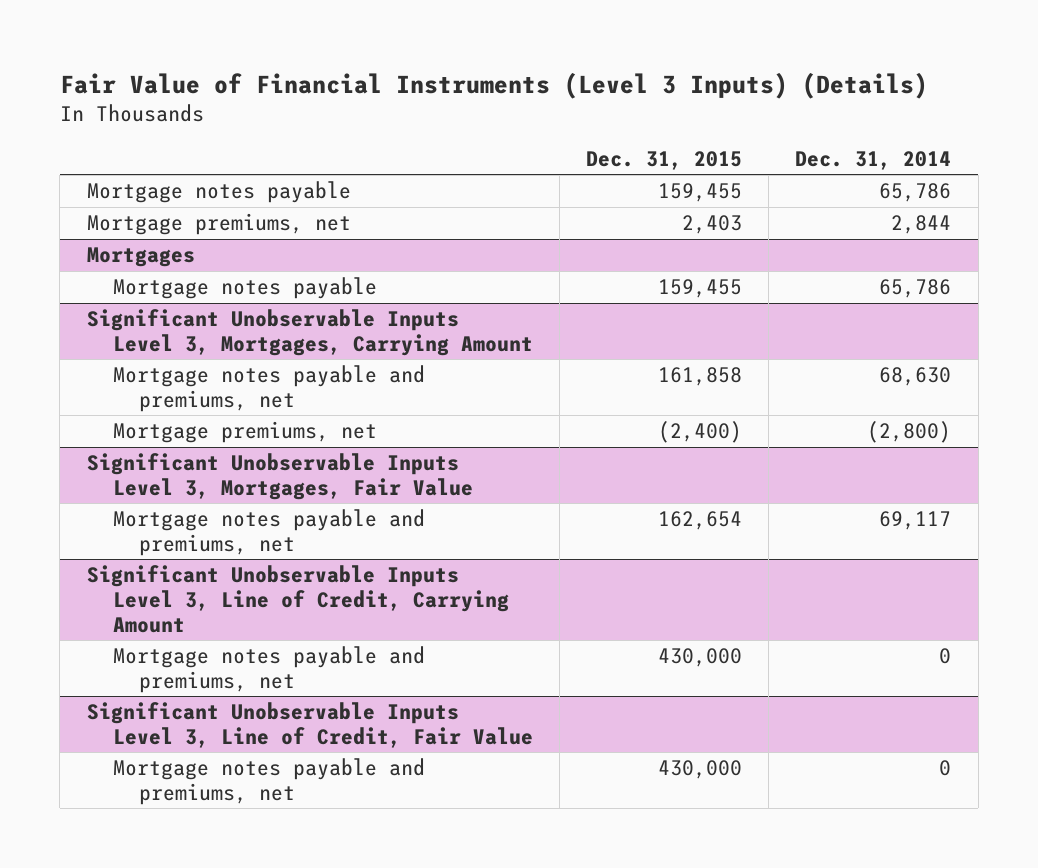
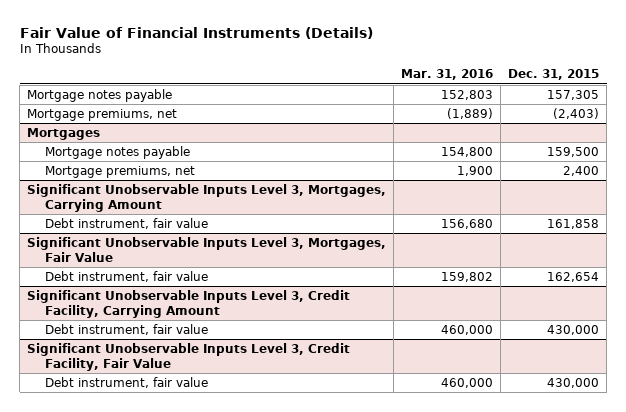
- Fair Value of Financial Instruments (Level 3 Inputs) (Details)
+ Fair Value of Financial Instruments (Details)
- | Dec. 31, 2015 | Dec. 31, 2014
+ | Mar. 31, 2016 | Dec. 31, 2015
- Mortgage notes payable | 159,455 | 65,786
- Mortgage premiums, net | 2,403 | 2,844
+ Mortgage notes payable | 152,803 | 157,305
+ Mortgage premiums, net | (1,889) | (2,403)
@ Mortgages
- Mortgage notes payable | 159,455 | 65,786
+ Mortgage notes payable | 154,800 | 159,500
+ Mortgage premiums, net | 1,900 | 2,400
@ Significant Unobservable Inputs Level 3, Mortgages, Carrying Amount
- Mortgage notes payable and premiums, net | 161,858 | 68,630
- Mortgage premiums, net | (2,400) | (2,800)
+ Debt instrument, fair value | 156,680 | 161,858
@ Significant Unobservable Inputs Level 3, Mortgages, Fair Value
- Mortgage notes payable and premiums, net | 162,654 | 69,117
- Significant Unobservable Inputs Level 3, Line of Credit, Carrying Amount
- Mortgage notes payable and premiums, net | 430,000 | 0
- Significant Unobservable Inputs Level 3, Line of Credit, Fair Value
- Mortgage notes payable and premiums, net | 430,000 | 0
@ Significant Unobservable Inputs Level 3, Mortgages, Fair Value
+ Debt instrument, fair value | 159,802 | 162,654
+ Significant Unobservable Inputs Level 3, Credit Facility, Carrying Amount
+ Debt instrument, fair value | 460,000 | 430,000
+ Significant Unobservable Inputs Level 3, Credit Facility, Fair Value
+ Debt instrument, fair value | 460,000 | 430,000

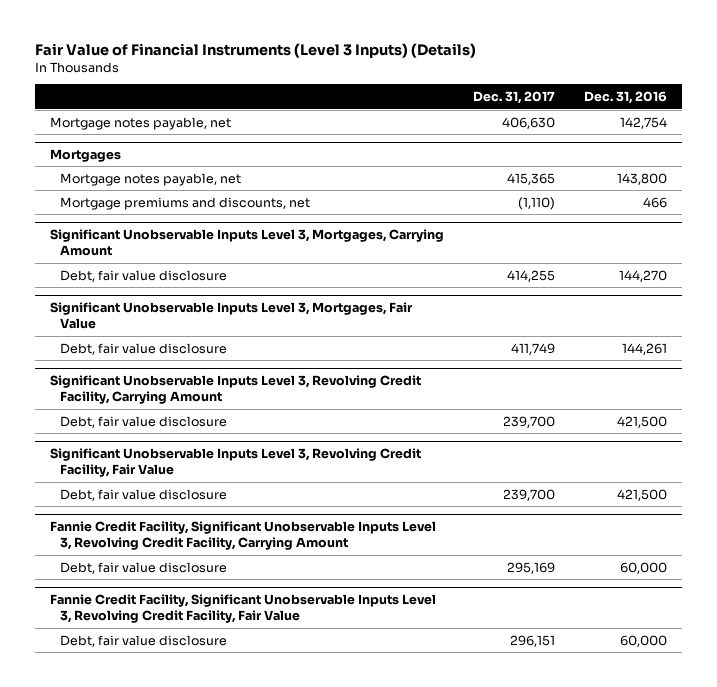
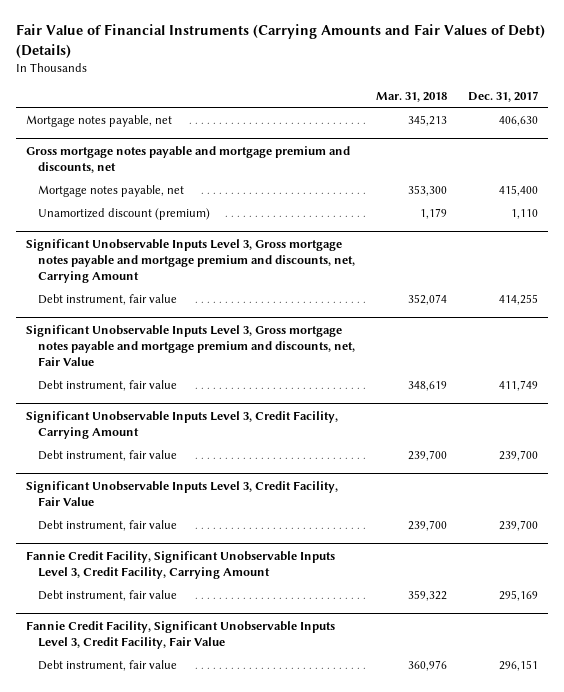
- Fair Value of Financial Instruments (Level 3 Inputs) (Details)
+ Fair Value of Financial Instruments (Carrying Amounts and Fair Values of Debt) (Details)
- | Dec. 31, 2017 | Dec. 31, 2016
+ | Mar. 31, 2018 | Dec. 31, 2017
- Mortgages
- Mortgage notes payable, net | 415,365 | 143,800
- Mortgage premiums and discounts, net | (1,110) | 466
- Significant Unobservable Inputs Level 3, Mortgages, Carrying Amount
- Debt, fair value disclosure | 414,255 | 144,270
- Significant Unobservable Inputs Level 3, Mortgages, Fair Value
- Debt, fair value disclosure | 411,749 | 144,261
- Significant Unobservable Inputs Level 3, Revolving Credit Facility, Carrying Amount
- Debt, fair value disclosure | 239,700 | 421,500
- Significant Unobservable Inputs Level 3, Revolving Credit Facility, Fair Value
- Debt, fair value disclosure | 239,700 | 421,500
- Fannie Credit Facility, Significant Unobservable Inputs Level 3, Revolving Credit Facility, Carrying Amount
- Debt, fair value disclosure | 295,169 | 60,000
- Fannie Credit Facility, Significant Unobservable Inputs Level 3, Revolving Credit Facility, Fair Value
- Debt, fair value disclosure | 296,151 | 60,000
+ Gross mortgage notes payable and mortgage premium and discounts, net
+ Mortgage notes payable, net | 353,300 | 415,400
+ Unamortized discount (premium) | 1,179 | 1,110
+ Significant Unobservable Inputs Level 3, Gross mortgage notes payable and mortgage premium and discounts, net, Carrying Amount
+ Debt instrument, fair value | 352,074 | 414,255
+ Significant Unobservable Inputs Level 3, Gross mortgage notes payable and mortgage premium and discounts, net, Fair Value
+ Debt instrument, fair value | 348,619 | 411,749
+ Significant Unobservable Inputs Level 3, Credit Facility, Carrying Amount
+ Debt instrument, fair value | 239,700 | 239,700
+ Significant Unobservable Inputs Level 3, Credit Facility, Fair Value
+ Debt instrument, fair value | 239,700 | 239,700
+ Fannie Credit Facility, Significant Unobservable Inputs Level 3, Credit Facility, Carrying Amount
+ Debt instrument, fair value | 359,322 | 295,169
+ Fannie Credit Facility, Significant Unobservable Inputs Level 3, Credit Facility, Fair Value
+ Debt instrument, fair value | 360,976 | 296,151

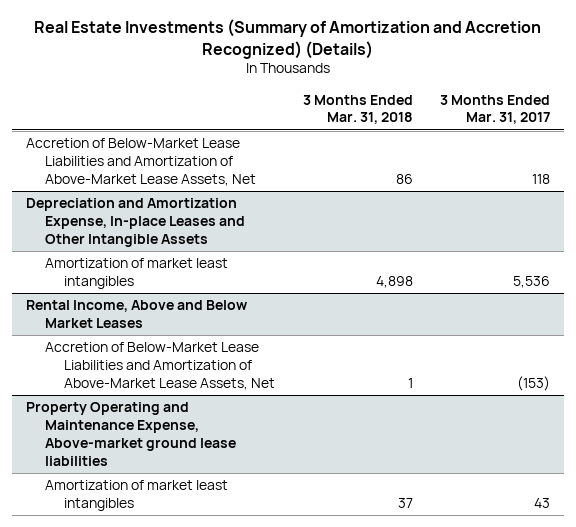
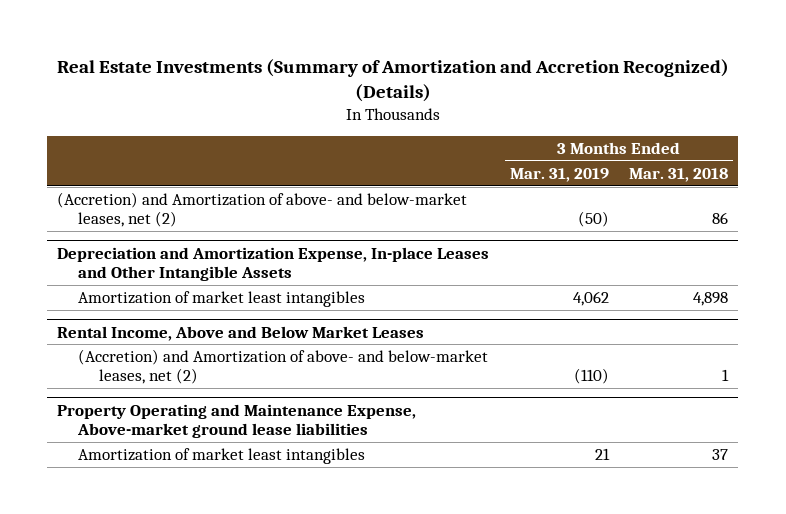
- | 3 Months Ended Mar. 31, 2018 | 3 Months Ended Mar. 31, 2017
+ | 3 Months Ended Mar. 31, 2019 | 3 Months Ended Mar. 31, 2018
- Accretion of Below-Market Lease Liabilities and Amortization of Above-Market Lease Assets, Net | 86 | 118
+ (Accretion) and Amortization of above- and below-market leases, net (2) | (50) | 86
@ Rental Income, Above and Below Market Leases
- Accretion of Below-Market Lease Liabilities and Amortization of Above-Market Lease Assets, Net | 1 | (153)
+ (Accretion) and Amortization of above- and below-market leases, net (2) | (110) | 1

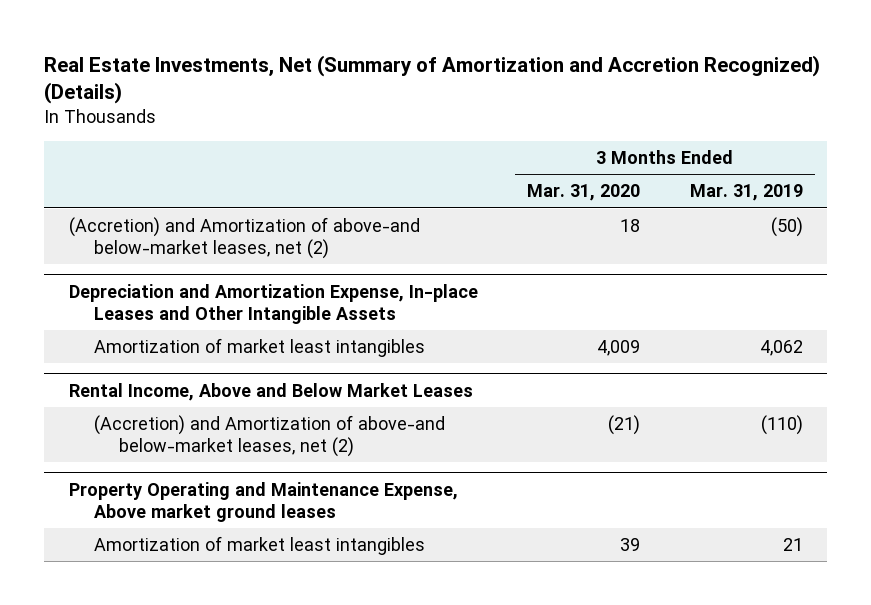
- Real Estate Investments (Summary of Amortization and Accretion Recognized) (Details)
+ Real Estate Investments, Net (Summary of Amortization and Accretion Recognized) (Details)
- | 3 Months Ended Mar. 31, 2019 | 3 Months Ended Mar. 31, 2018
+ | 3 Months Ended Mar. 31, 2020 | 3 Months Ended Mar. 31, 2019
- (Accretion) and Amortization of above- and below-market leases, net (2) | (50) | 86
+ (Accretion) and Amortization of above-and below-market leases, net (2) | 18 | (50)
@ Rental Income, Above and Below Market Leases
- (Accretion) and Amortization of above- and below-market leases, net (2) | (110) | 1
- Property Operating and Maintenance Expense, Above-market ground lease liabilities
@ Rental Income, Above and Below Market Leases
+ (Accretion) and Amortization of above-and below-market leases, net (2) | (21) | (110)
+ Property Operating and Maintenance Expense, Above market ground leases

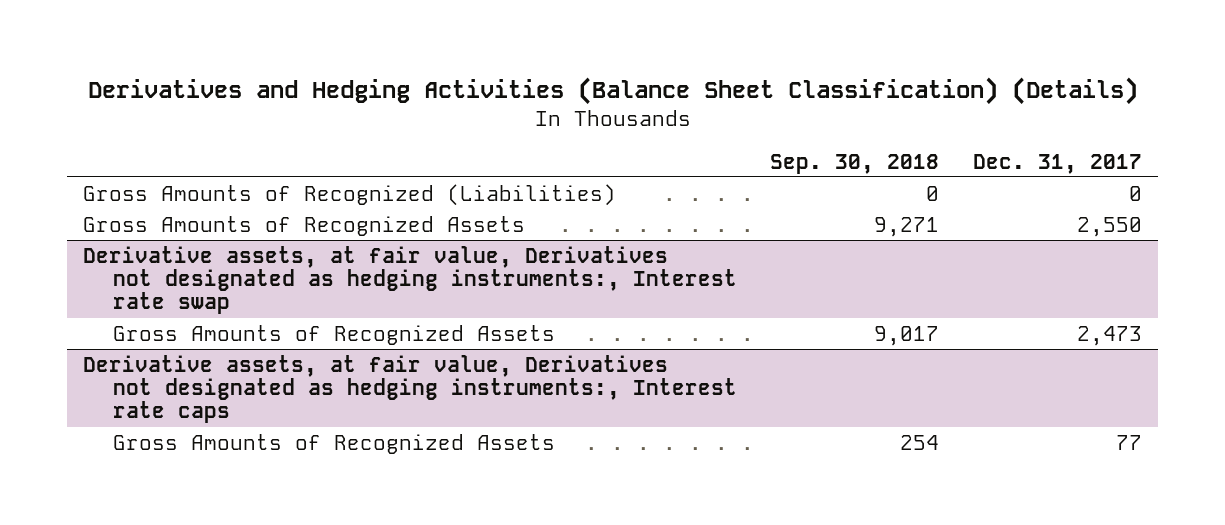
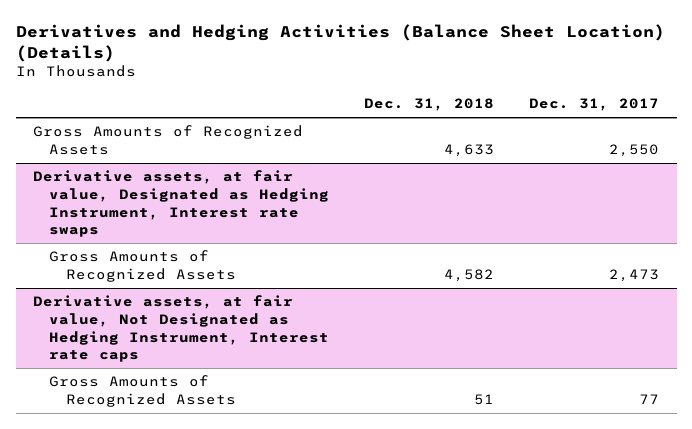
- Derivatives and Hedging Activities (Balance Sheet Classification) (Details)
+ Derivatives and Hedging Activities (Balance Sheet Location) (Details)
- | Sep. 30, 2018 | Dec. 31, 2017
+ | Dec. 31, 2018 | Dec. 31, 2017
- Gross Amounts of Recognized (Liabilities) | 0 | 0
- Derivative assets, at fair value, Derivatives not designated as hedging instruments:, Interest rate swap
+ Derivative assets, at fair value, Designated as Hedging Instrument, Interest rate swaps
- Derivative assets, at fair value, Derivatives not designated as hedging instruments:, Interest rate caps
+ Derivative assets, at fair value, Not Designated as Hedging Instrument, Interest rate caps

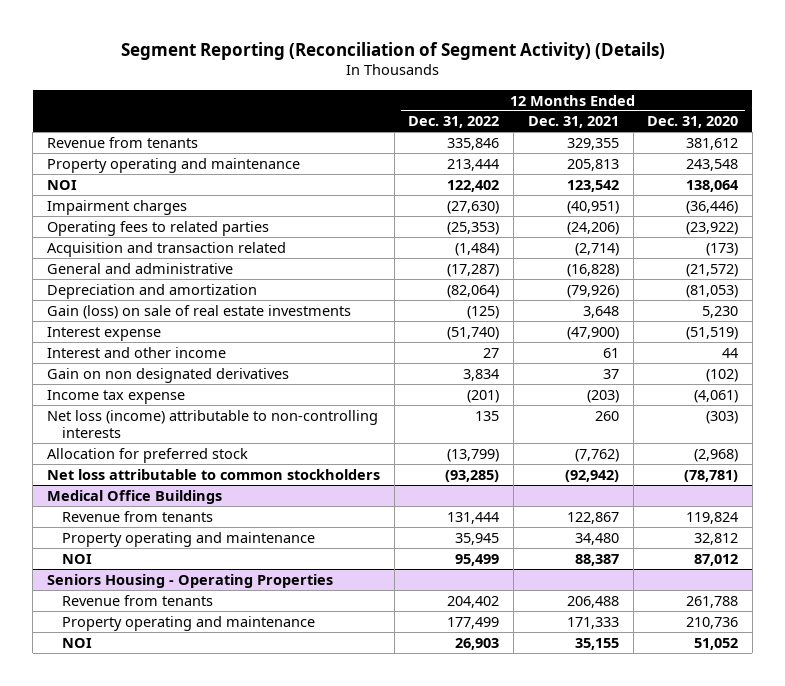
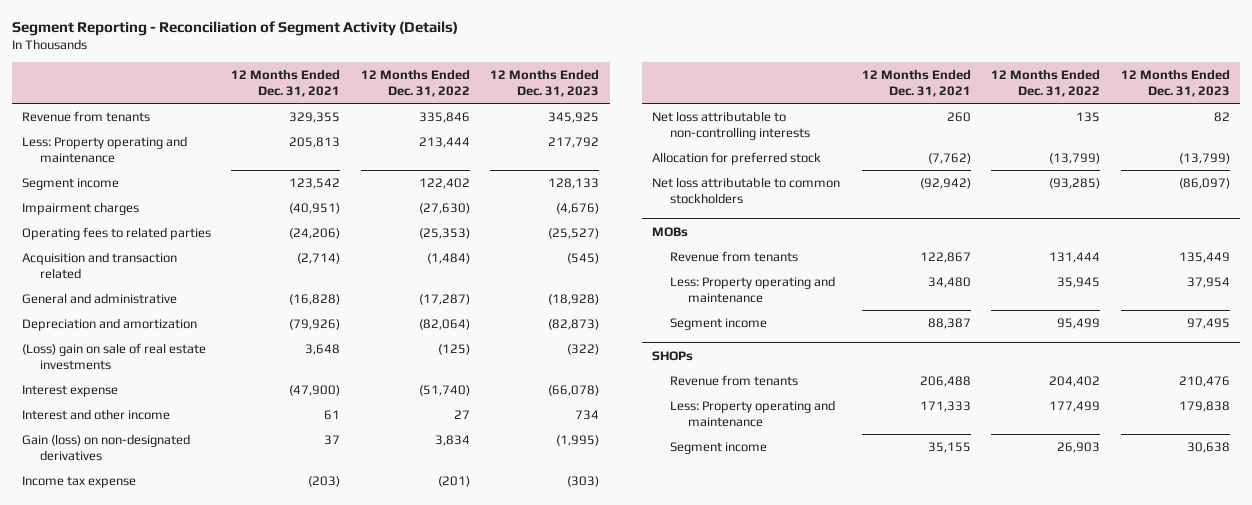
- Segment Reporting (Reconciliation of Segment Activity) (Details)
+ Segment Reporting - Reconciliation of Segment Activity (Details)
- | 12 Months Ended Dec. 31, 2022 | 12 Months Ended Dec. 31, 2021 | 12 Months Ended Dec. 31, 2020
+ | 12 Months Ended Dec. 31, 2021 | 12 Months Ended Dec. 31, 2022 | 12 Months Ended Dec. 31, 2023
- Property operating and maintenance | 213,444 | 205,813 | 243,548
- NOI | 122,402 | 123,542 | 138,064
+ Less: Property operating and maintenance | 205,813 | 213,444 | 217,792
+ Segment income | 123,542 | 122,402 | 128,133
- Gain (loss) on sale of real estate investments | (125) | 3,648 | 5,230
+ (Loss) gain on sale of real estate investments | 3,648 | (125) | (322)
- Gain on non designated derivatives | 3,834 | 37 | (102)
+ Gain (loss) on non-designated derivatives | 37 | 3,834 | (1,995)
- Net loss (income) attributable to non-controlling interests | 135 | 260 | (303)
+ Net loss attributable to non-controlling interests | 260 | 135 | 82
- Medical Office Buildings
+ MOBs
- Property operating and maintenance | 35,945 | 34,480 | 32,812
- NOI | 95,499 | 88,387 | 87,012
- Seniors Housing - Operating Properties
+ Less: Property operating and maintenance | 34,480 | 35,945 | 37,954
+ Segment income | 88,387 | 95,499 | 97,495
+ SHOPs
- Property operating and maintenance | 177,499 | 171,333 | 210,736
- NOI | 26,903 | 35,155 | 51,052
+ Less: Property operating and maintenance | 171,333 | 177,499 | 179,838
+ Segment income | 35,155 | 26,903 | 30,638

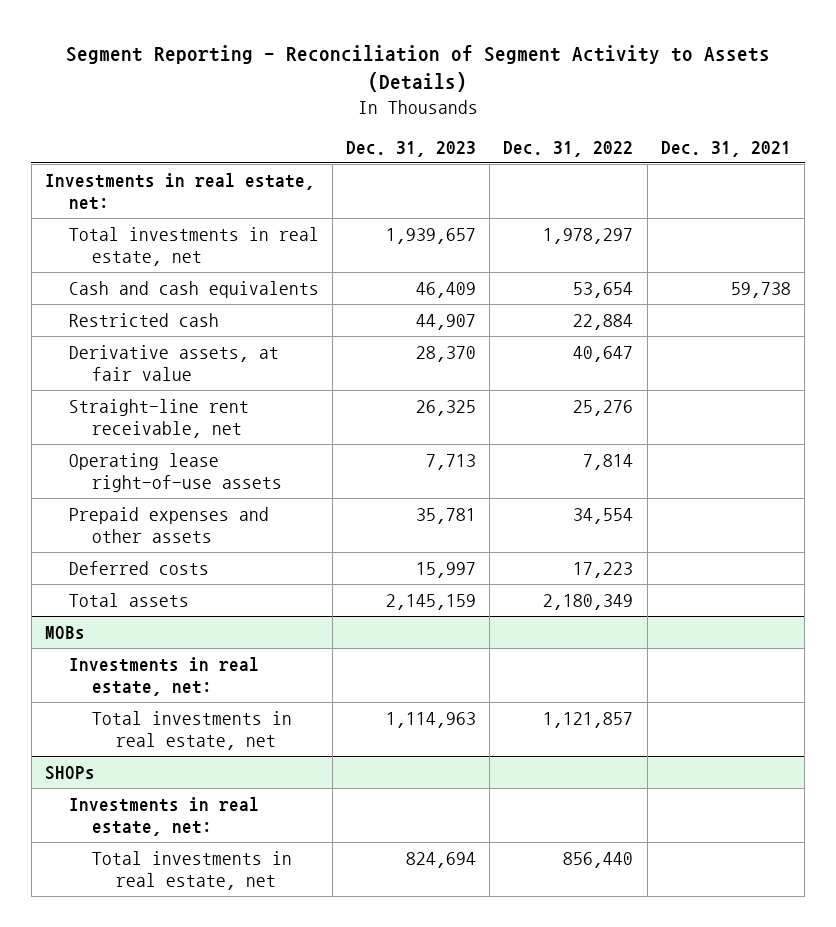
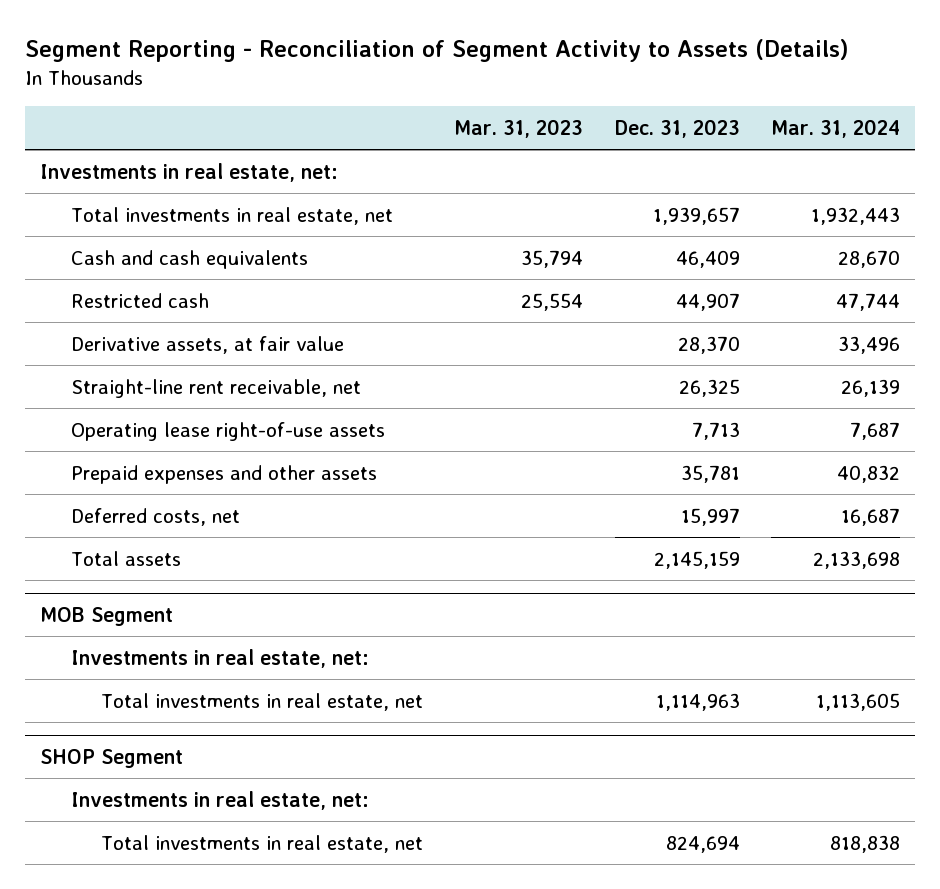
- | Dec. 31, 2023 | Dec. 31, 2022 | Dec. 31, 2021
+ | Mar. 31, 2023 | Dec. 31, 2023 | Mar. 31, 2024
- Deferred costs | 15,997 | 17,223 |
+ Deferred costs, net | | 15,997 | 16,687
- MOBs
+ MOB Segment
- SHOPs
+ SHOP Segment

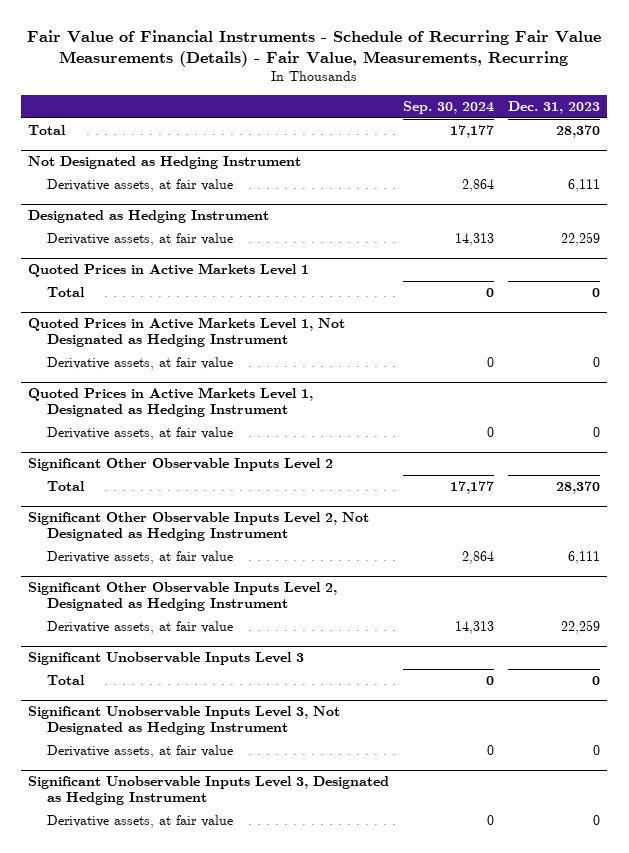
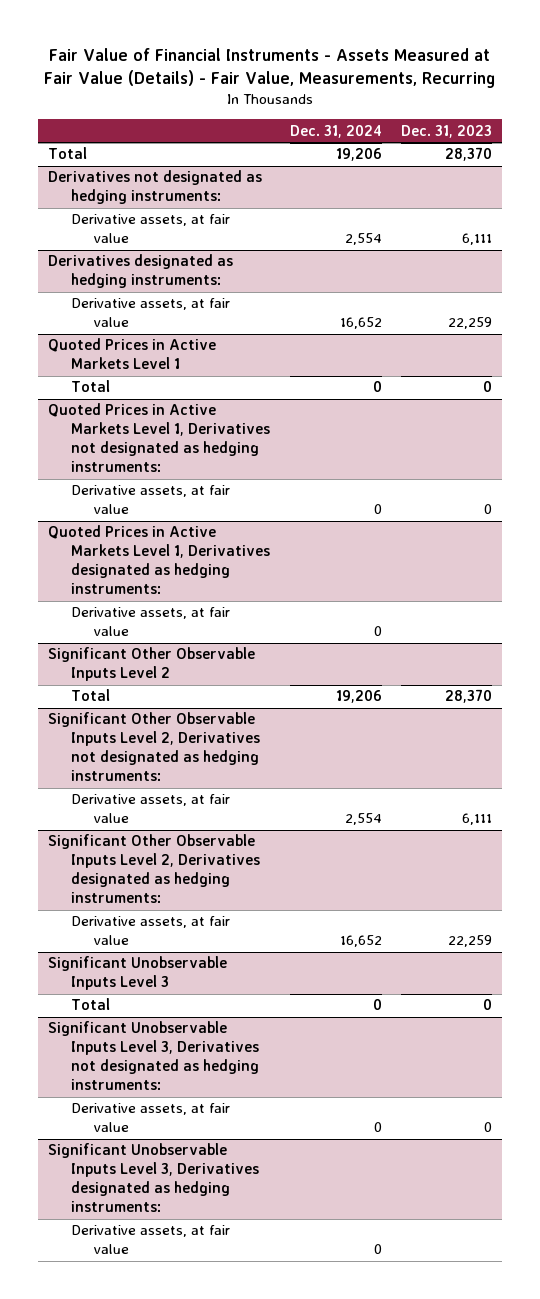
- Fair Value of Financial Instruments - Schedule of Recurring Fair Value Measurements (Details) - Fair Value, Measurements, Recurring
+ Fair Value of Financial Instruments - Assets Measured at Fair Value (Details) - Fair Value, Measurements, Recurring
- | Sep. 30, 2024 | Dec. 31, 2023
+ | Dec. 31, 2024 | Dec. 31, 2023
- Not Designated as Hedging Instrument
+ Derivatives not designated as hedging instruments:
- Designated as Hedging Instrument
+ Derivatives designated as hedging instruments:
- Quoted Prices in Active Markets Level 1, Not Designated as Hedging Instrument
- Derivative assets, at fair value | 0 | 0
- Quoted Prices in Active Markets Level 1, Designated as Hedging Instrument
+ Quoted Prices in Active Markets Level 1, Derivatives not designated as hedging instruments:
+ Quoted Prices in Active Markets Level 1, Derivatives designated as hedging instruments:
+ Derivative assets, at fair value | 0 |
- Significant Other Observable Inputs Level 2, Not Designated as Hedging Instrument
+ Significant Other Observable Inputs Level 2, Derivatives not designated as hedging instruments:
- Significant Other Observable Inputs Level 2, Designated as Hedging Instrument
+ Significant Other Observable Inputs Level 2, Derivatives designated as hedging instruments:
- Significant Unobservable Inputs Level 3, Not Designated as Hedging Instrument
- Derivative assets, at fair value | 0 | 0
- Significant Unobservable Inputs Level 3, Designated as Hedging Instrument
+ Significant Unobservable Inputs Level 3, Derivatives not designated as hedging instruments:
+ Significant Unobservable Inputs Level 3, Derivatives designated as hedging instruments:
+ Derivative assets, at fair value | 0 |

